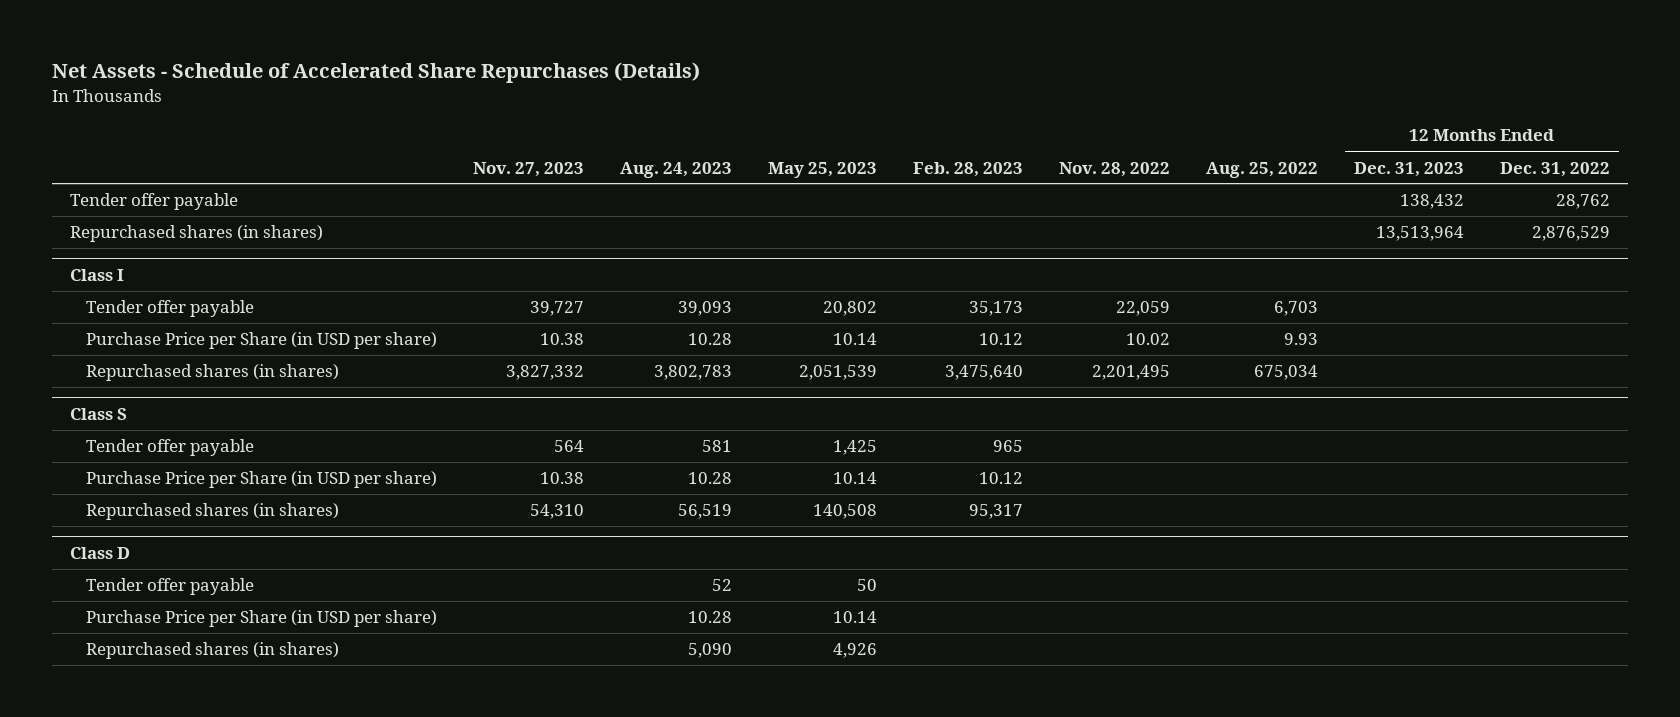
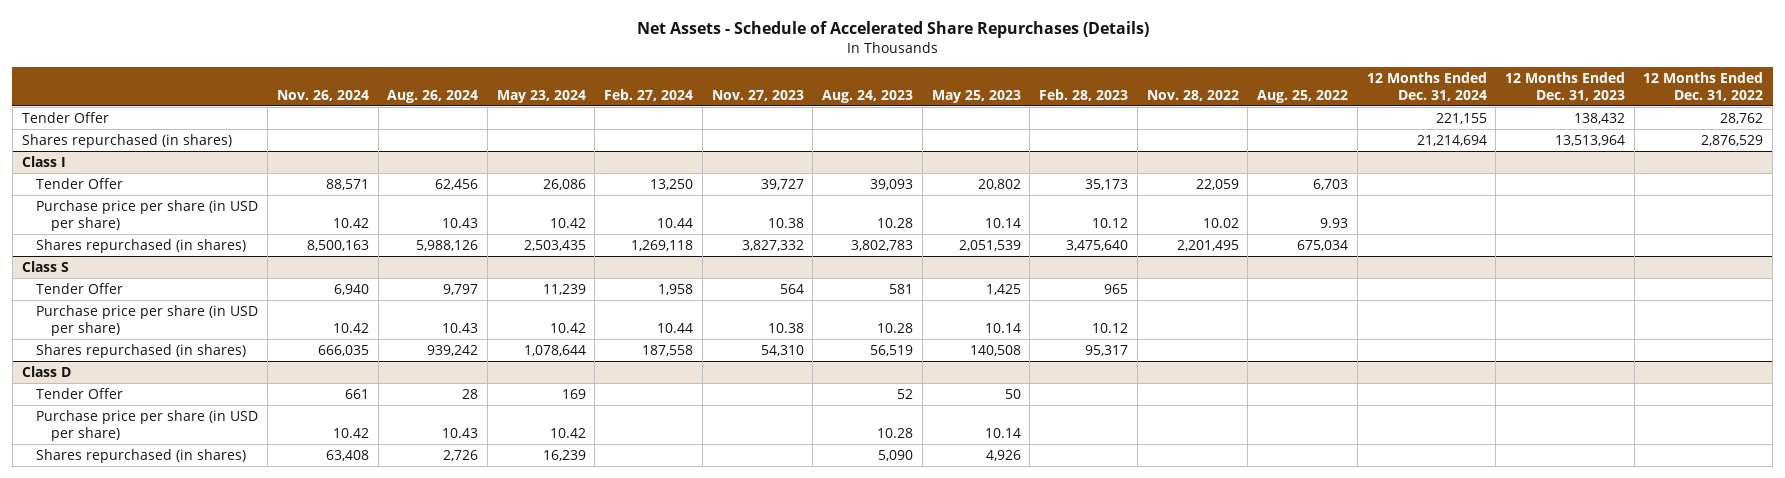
- | Nov. 27, 2023 | Aug. 24, 2023 | May 25, 2023 | Feb. 28, 2023 | Nov. 28, 2022 | Aug. 25, 2022 | 12 Months Ended Dec. 31, 2023 | 12 Months Ended Dec. 31, 2022
+ | Nov. 26, 2024 | Aug. 26, 2024 | May 23, 2024 | Feb. 27, 2024 | Nov. 27, 2023 | Aug. 24, 2023 | May 25, 2023 | Feb. 28, 2023 | Nov. 28, 2022 | Aug. 25, 2022 | 12 Months Ended Dec. 31, 2024 | 12 Months Ended Dec. 31, 2023 | 12 Months Ended Dec. 31, 2022
- Tender offer payable | | | | | | | 138,432 | 28,762
- Repurchased shares (in shares) | | | | | | | 13,513,964 | 2,876,529
+ Tender Offer | | | | | | | | | | | 221,155 | 138,432 | 28,762
+ Shares repurchased (in shares) | | | | | | | | | | | 21,214,694 | 13,513,964 | 2,876,529
@ Class I
- Tender offer payable | 39,727 | 39,093 | 20,802 | 35,173 | 22,059 | 6,703 | |
- Purchase Price per Share (in USD per share) | 10.38 | 10.28 | 10.14 | 10.12 | 10.02 | 9.93 | |
- Repurchased shares (in shares) | 3,827,332 | 3,802,783 | 2,051,539 | 3,475,640 | 2,201,495 | 675,034 | |
+ Tender Offer | 88,571 | 62,456 | 26,086 | 13,250 | 39,727 | 39,093 | 20,802 | 35,173 | 22,059 | 6,703 | | |
+ Purchase price per share (in USD per share) | 10.42 | 10.43 | 10.42 | 10.44 | 10.38 | 10.28 | 10.14 | 10.12 | 10.02 | 9.93 | | |
+ Shares repurchased (in shares) | 8,500,163 | 5,988,126 | 2,503,435 | 1,269,118 | 3,827,332 | 3,802,783 | 2,051,539 | 3,475,640 | 2,201,495 | 675,034 | | |
@ Class S
- Tender offer payable | 564 | 581 | 1,425 | 965 | | | |
- Purchase Price per Share (in USD per share) | 10.38 | 10.28 | 10.14 | 10.12 | | | |
- Repurchased shares (in shares) | 54,310 | 56,519 | 140,508 | 95,317 | | | |
+ Tender Offer | 6,940 | 9,797 | 11,239 | 1,958 | 564 | 581 | 1,425 | 965 | | | | |
+ Purchase price per share (in USD per share) | 10.42 | 10.43 | 10.42 | 10.44 | 10.38 | 10.28 | 10.14 | 10.12 | | | | |
+ Shares repurchased (in shares) | 666,035 | 939,242 | 1,078,644 | 187,558 | 54,310 | 56,519 | 140,508 | 95,317 | | | | |
@ Class D
- Tender offer payable | | 52 | 50 | | | | |
- Purchase Price per Share (in USD per share) | | 10.28 | 10.14 | | | | |
- Repurchased shares (in shares) | | 5,090 | 4,926 | | | | |
+ Tender Offer | 661 | 28 | 169 | | | 52 | 50 | | | | | |
+ Purchase price per share (in USD per share) | 10.42 | 10.43 | 10.42 | | | 10.28 | 10.14 | | | | | |
+ Shares repurchased (in shares) | 63,408 | 2,726 | 16,239 | | | 5,090 | 4,926 | | | | | |

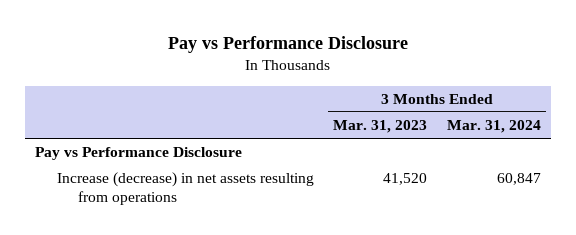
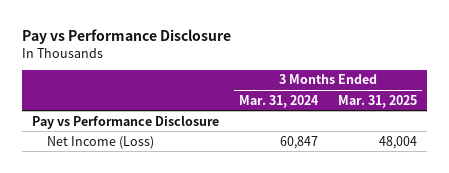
- | 3 Months Ended Mar. 31, 2023 | 3 Months Ended Mar. 31, 2024
+ | 3 Months Ended Mar. 31, 2024 | 3 Months Ended Mar. 31, 2025
- Increase (decrease) in net assets resulting from operations | 41,520 | 60,847
+ Net Income (Loss) | 60,847 | 48,004

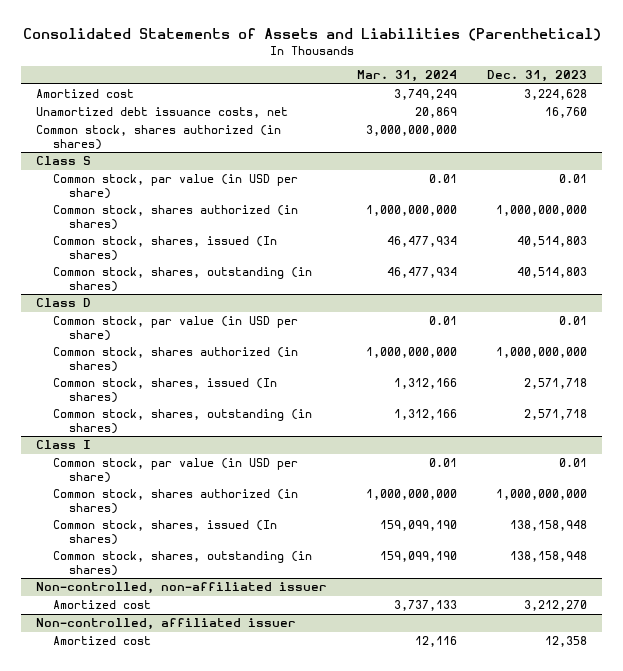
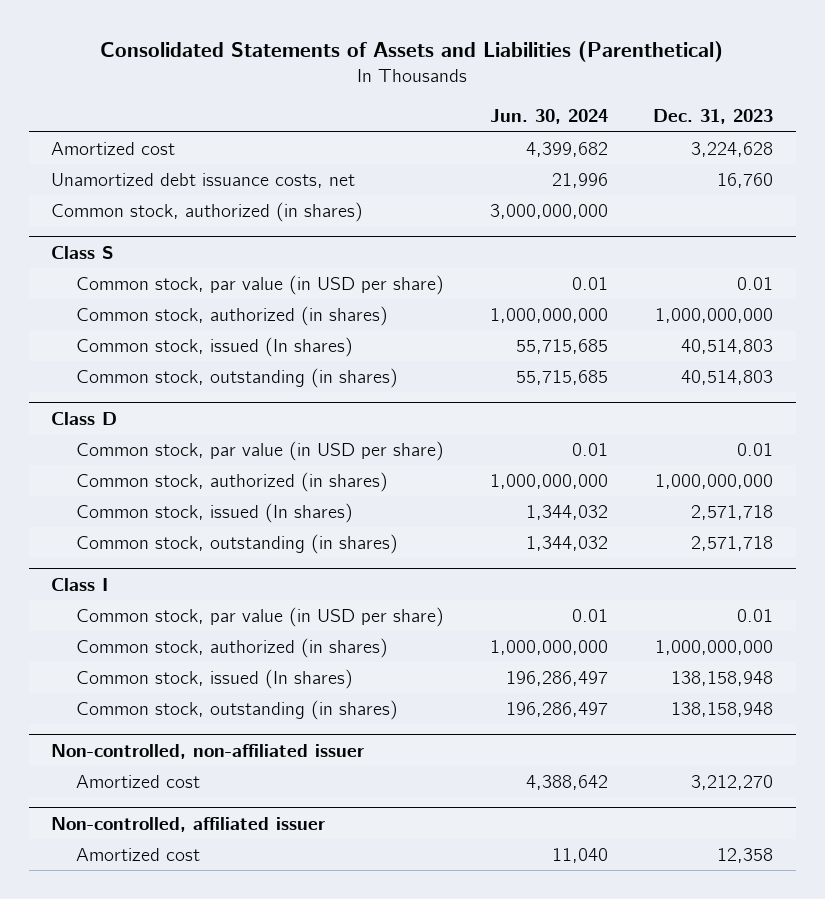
- | Mar. 31, 2024 | Dec. 31, 2023
+ | Jun. 30, 2024 | Dec. 31, 2023
- Common stock, shares authorized (in shares) | 3,000,000,000 |
+ Common stock, authorized (in shares) | 3,000,000,000 |
@ Class S
- Common stock, shares authorized (in shares) | 1,000,000,000 | 1,000,000,000
- Common stock, shares, issued (In shares) | 46,477,934 | 40,514,803
- Common stock, shares, outstanding (in shares) | 46,477,934 | 40,514,803
+ Common stock, authorized (in shares) | 1,000,000,000 | 1,000,000,000
+ Common stock, issued (In shares) | 55,715,685 | 40,514,803
+ Common stock, outstanding (in shares) | 55,715,685 | 40,514,803
@ Class D
- Common stock, shares authorized (in shares) | 1,000,000,000 | 1,000,000,000
- Common stock, shares, issued (In shares) | 1,312,166 | 2,571,718
- Common stock, shares, outstanding (in shares) | 1,312,166 | 2,571,718
+ Common stock, authorized (in shares) | 1,000,000,000 | 1,000,000,000
+ Common stock, issued (In shares) | 1,344,032 | 2,571,718
+ Common stock, outstanding (in shares) | 1,344,032 | 2,571,718
@ Class I
- Common stock, shares authorized (in shares) | 1,000,000,000 | 1,000,000,000
- Common stock, shares, issued (In shares) | 159,099,190 | 138,158,948
- Common stock, shares, outstanding (in shares) | 159,099,190 | 138,158,948
+ Common stock, authorized (in shares) | 1,000,000,000 | 1,000,000,000
+ Common stock, issued (In shares) | 196,286,497 | 138,158,948
+ Common stock, outstanding (in shares) | 196,286,497 | 138,158,948

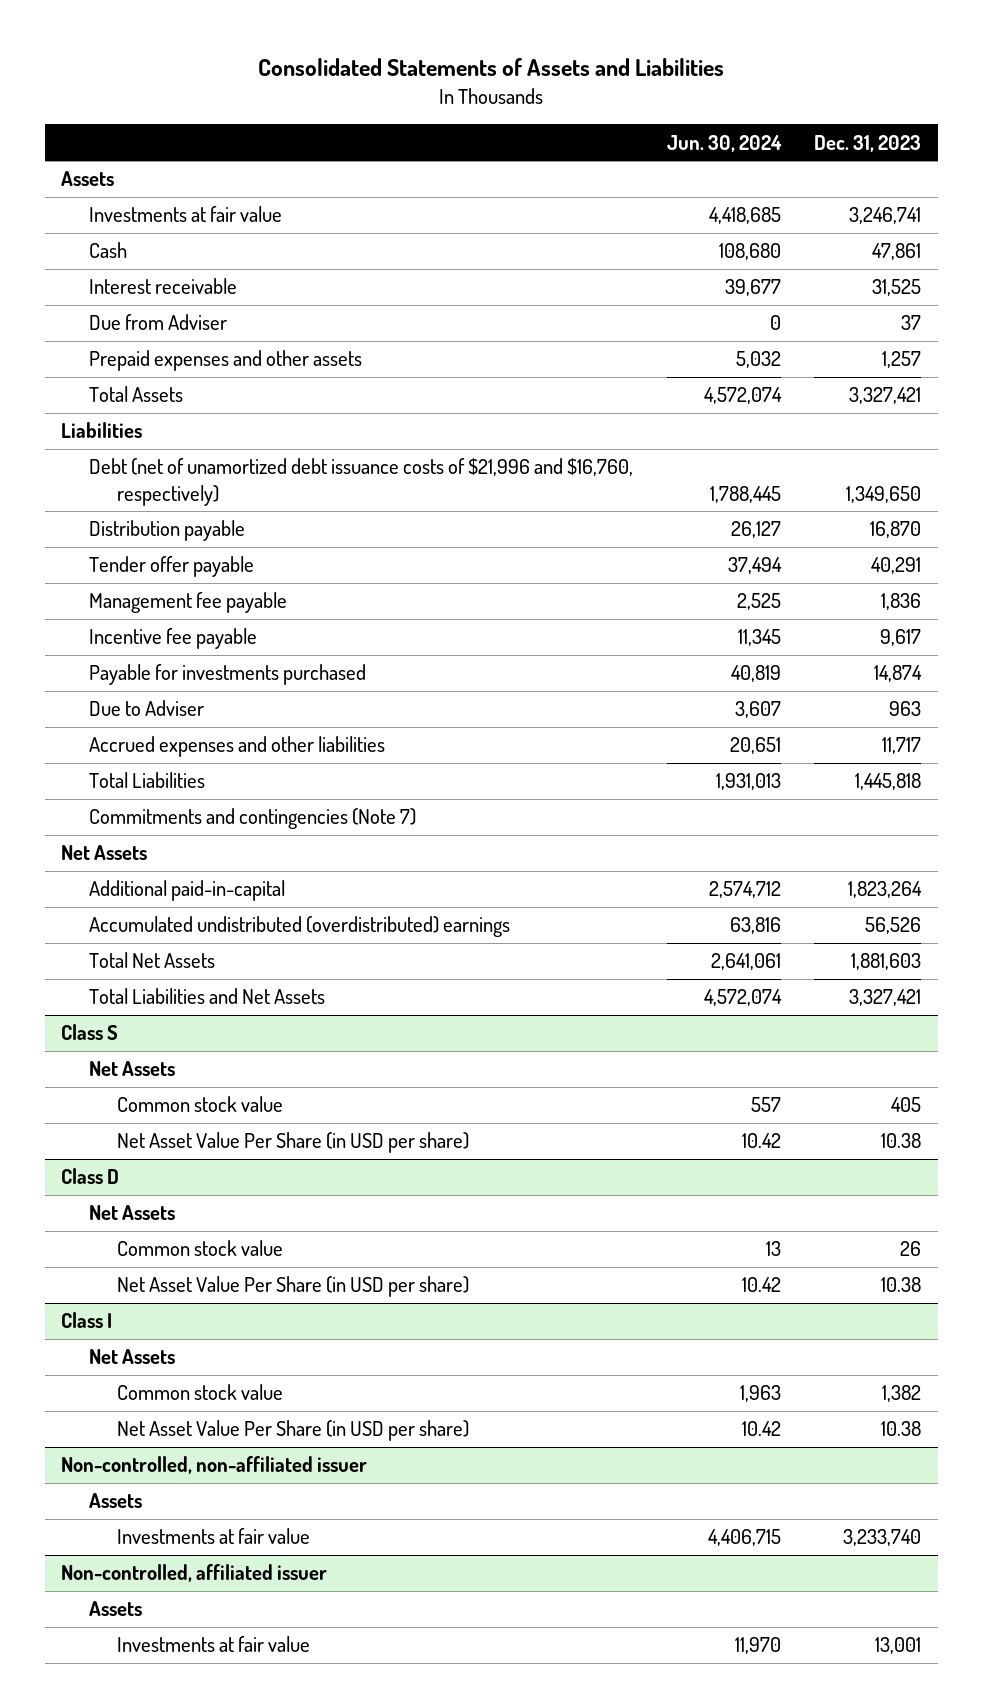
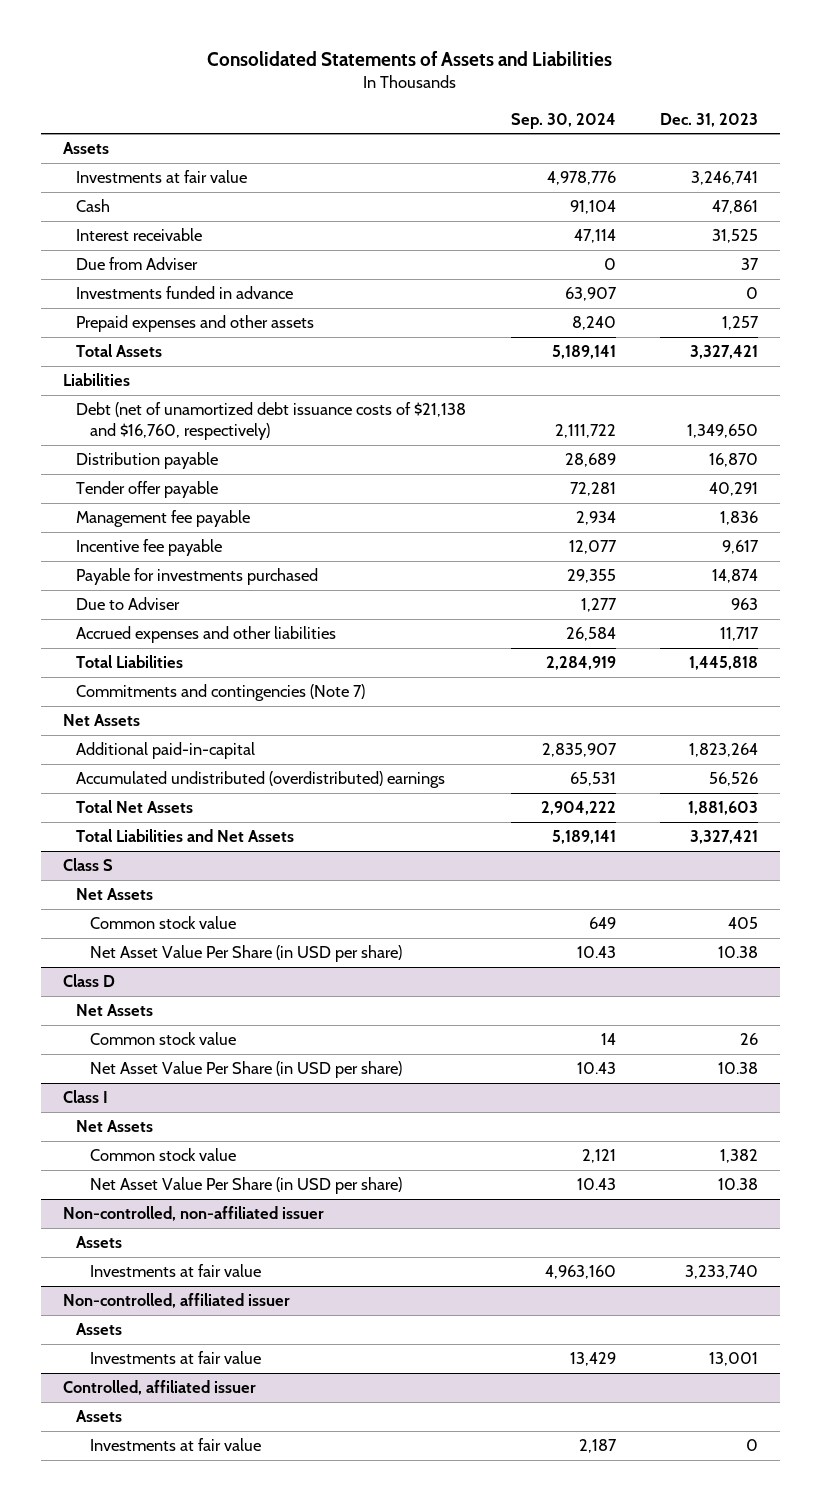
- | Jun. 30, 2024 | Dec. 31, 2023
+ | Sep. 30, 2024 | Dec. 31, 2023
+ Investments funded in advance | 63,907 | 0
- Debt (net of unamortized debt issuance costs of $21,996 and $16,760, respectively) | 1,788,445 | 1,349,650
+ Debt (net of unamortized debt issuance costs of $21,138 and $16,760, respectively) | 2,111,722 | 1,349,650
+ Controlled, affiliated issuer
+ Assets
+ Investments at fair value | 2,187 | 0

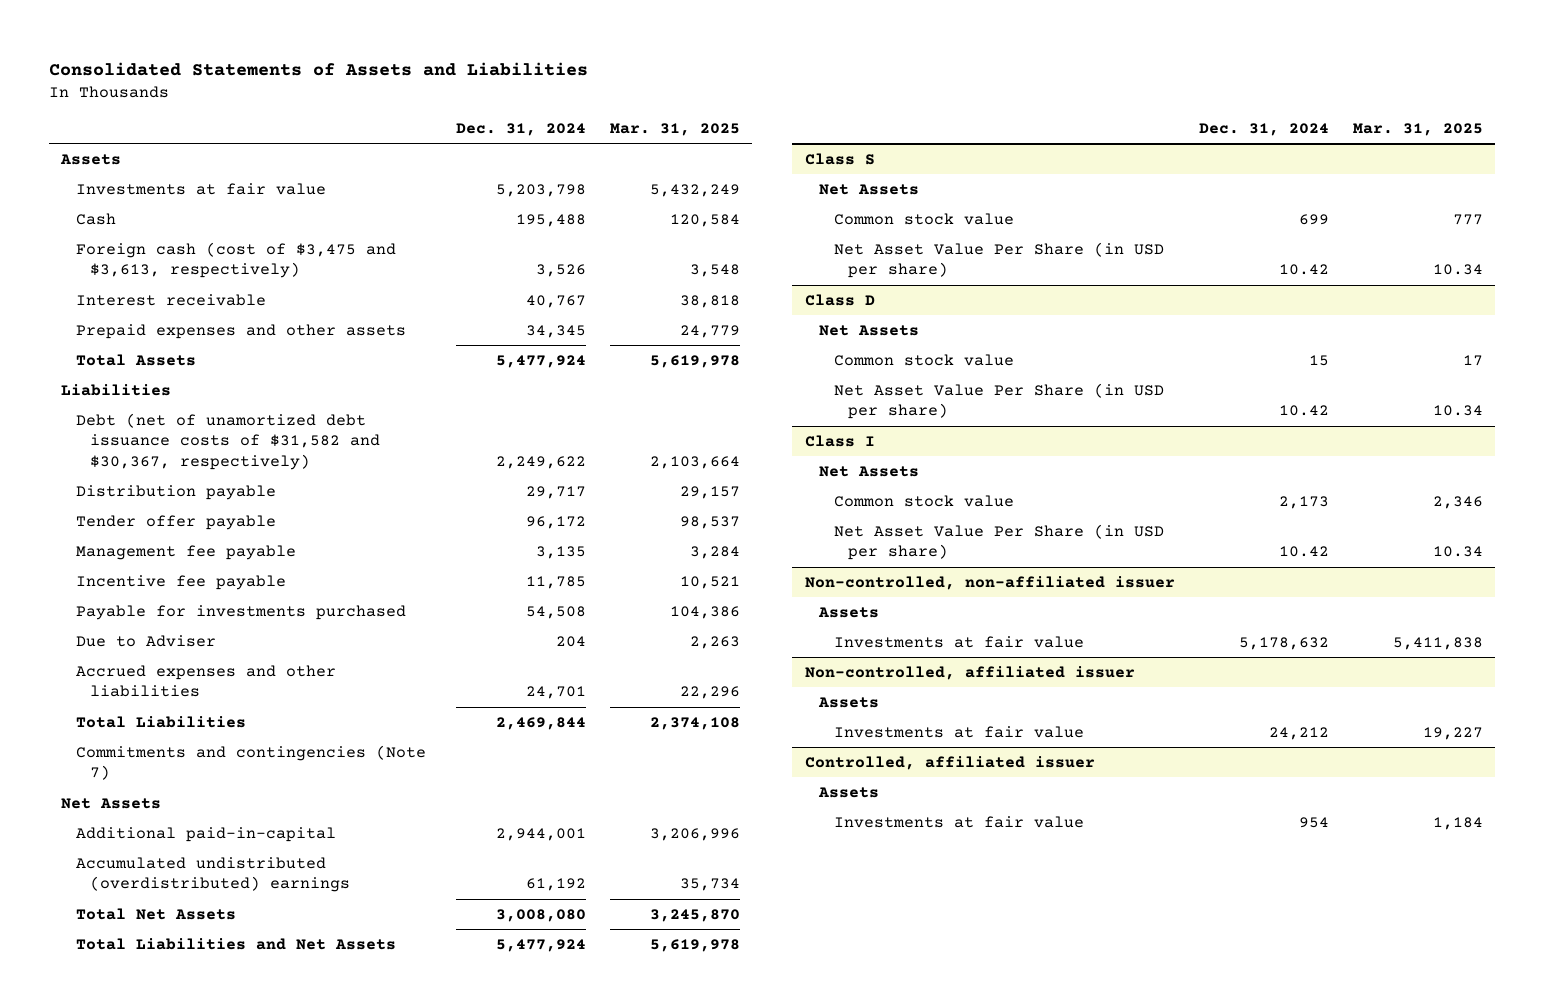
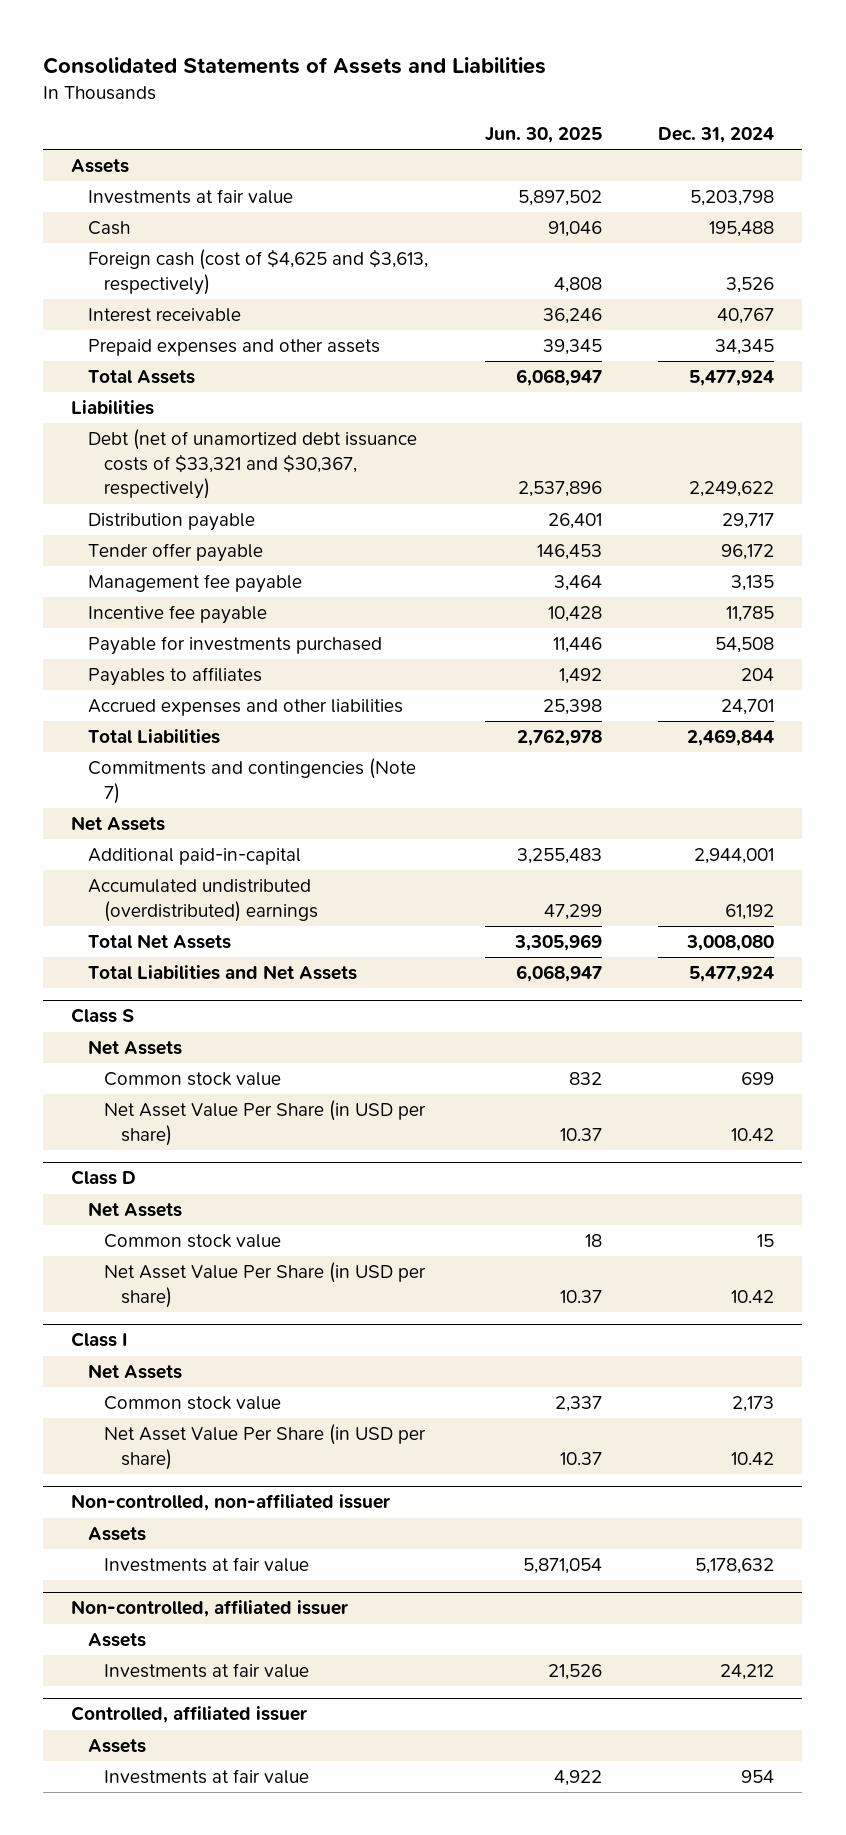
- | Dec. 31, 2024 | Mar. 31, 2025
+ | Jun. 30, 2025 | Dec. 31, 2024
- Foreign cash (cost of $3,475 and $3,613, respectively) | 3,526 | 3,548
+ Foreign cash (cost of $4,625 and $3,613, respectively) | 4,808 | 3,526
- Debt (net of unamortized debt issuance costs of $31,582 and $30,367, respectively) | 2,249,622 | 2,103,664
+ Debt (net of unamortized debt issuance costs of $33,321 and $30,367, respectively) | 2,537,896 | 2,249,622
- Due to Adviser | 204 | 2,263
+ Payables to affiliates | 1,492 | 204

